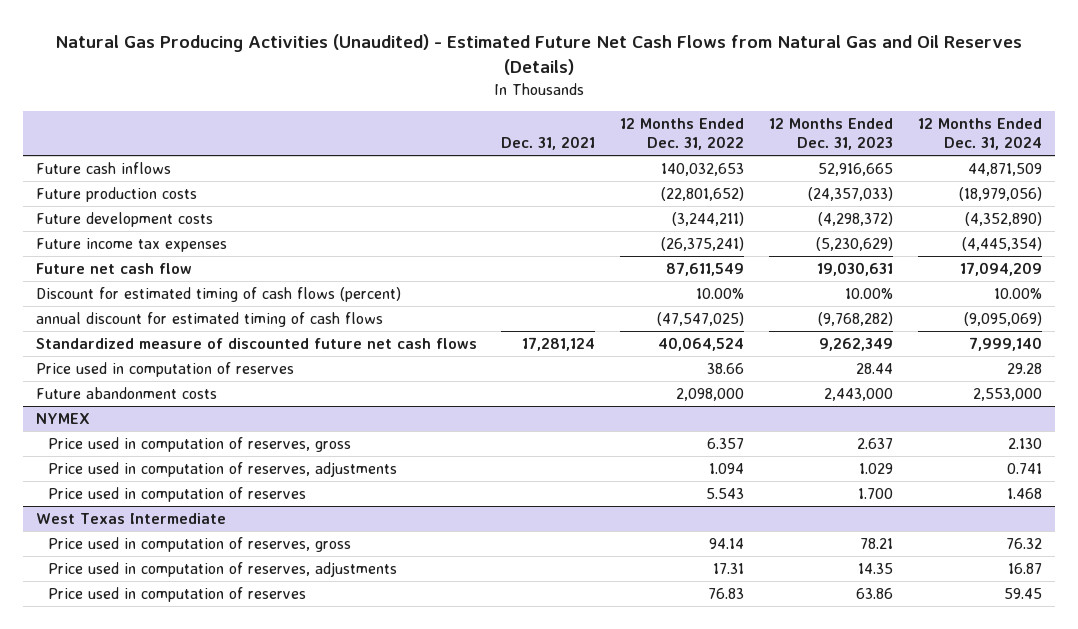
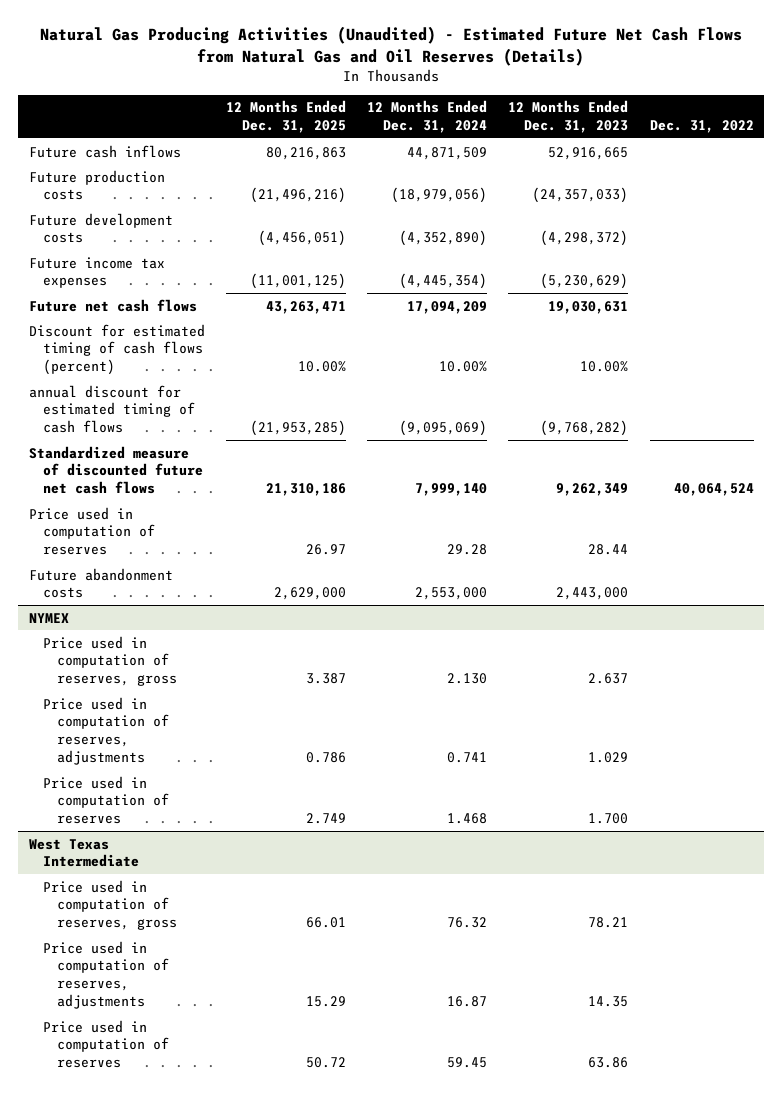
- | Dec. 31, 2021 | 12 Months Ended Dec. 31, 2022 | 12 Months Ended Dec. 31, 2023 | 12 Months Ended Dec. 31, 2024
+ | 12 Months Ended Dec. 31, 2025 | 12 Months Ended Dec. 31, 2024 | 12 Months Ended Dec. 31, 2023 | Dec. 31, 2022
- Future net cash flow | | 87,611,549 | 19,030,631 | 17,094,209
+ Future net cash flows | 43,263,471 | 17,094,209 | 19,030,631 |

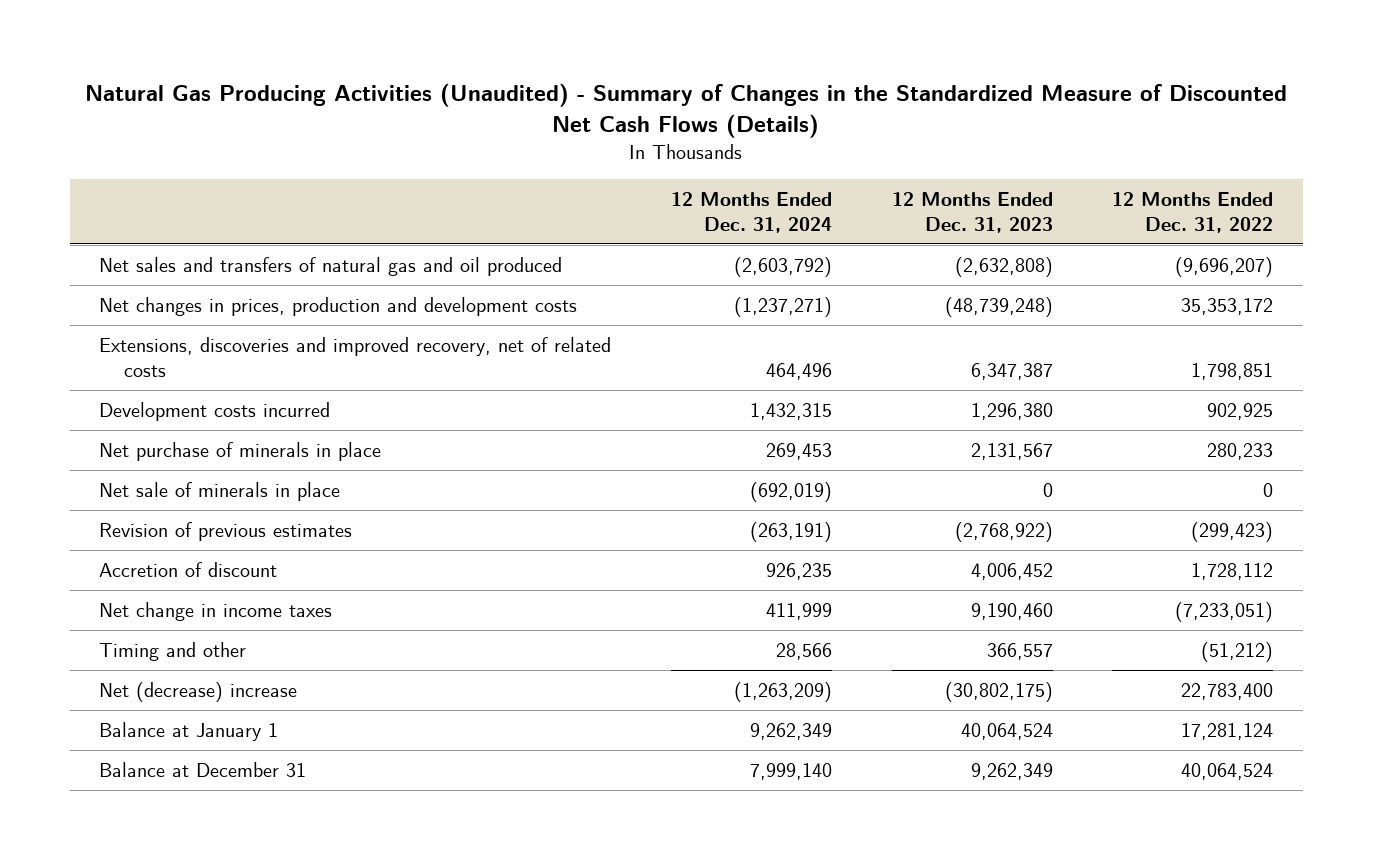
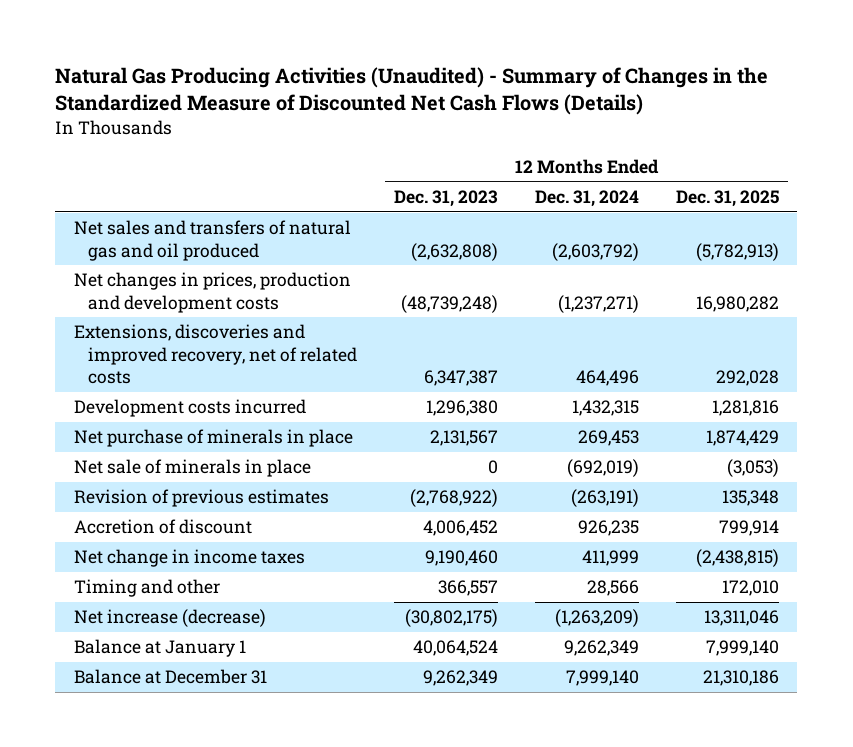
- | 12 Months Ended Dec. 31, 2024 | 12 Months Ended Dec. 31, 2023 | 12 Months Ended Dec. 31, 2022
+ | 12 Months Ended Dec. 31, 2023 | 12 Months Ended Dec. 31, 2024 | 12 Months Ended Dec. 31, 2025
- Net (decrease) increase | (1,263,209) | (30,802,175) | 22,783,400
+ Net increase (decrease) | (30,802,175) | (1,263,209) | 13,311,046

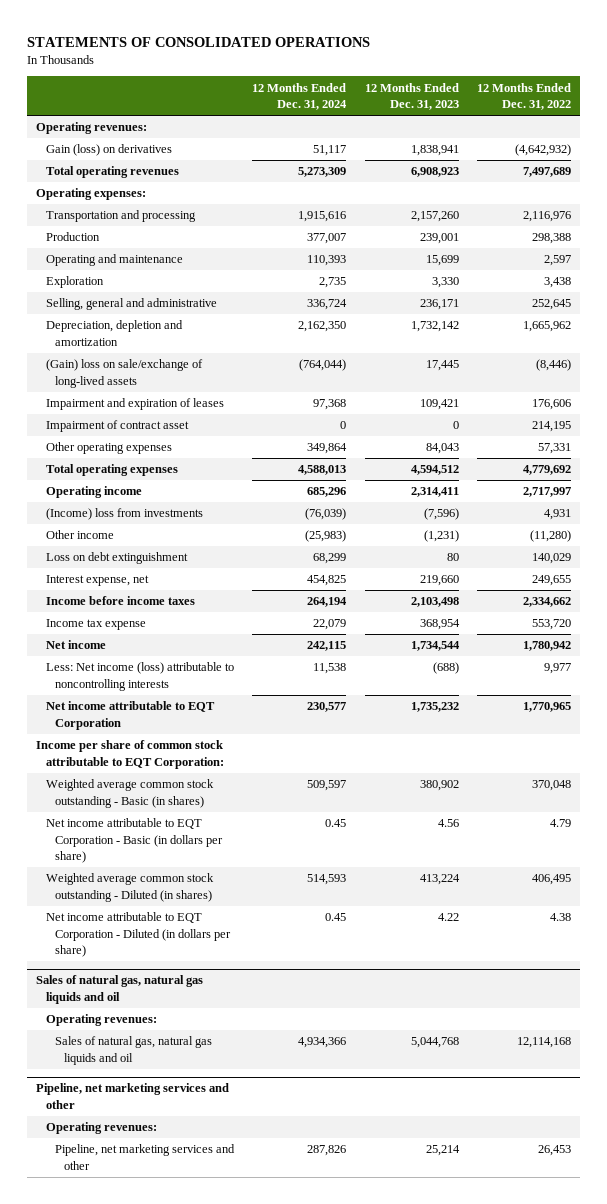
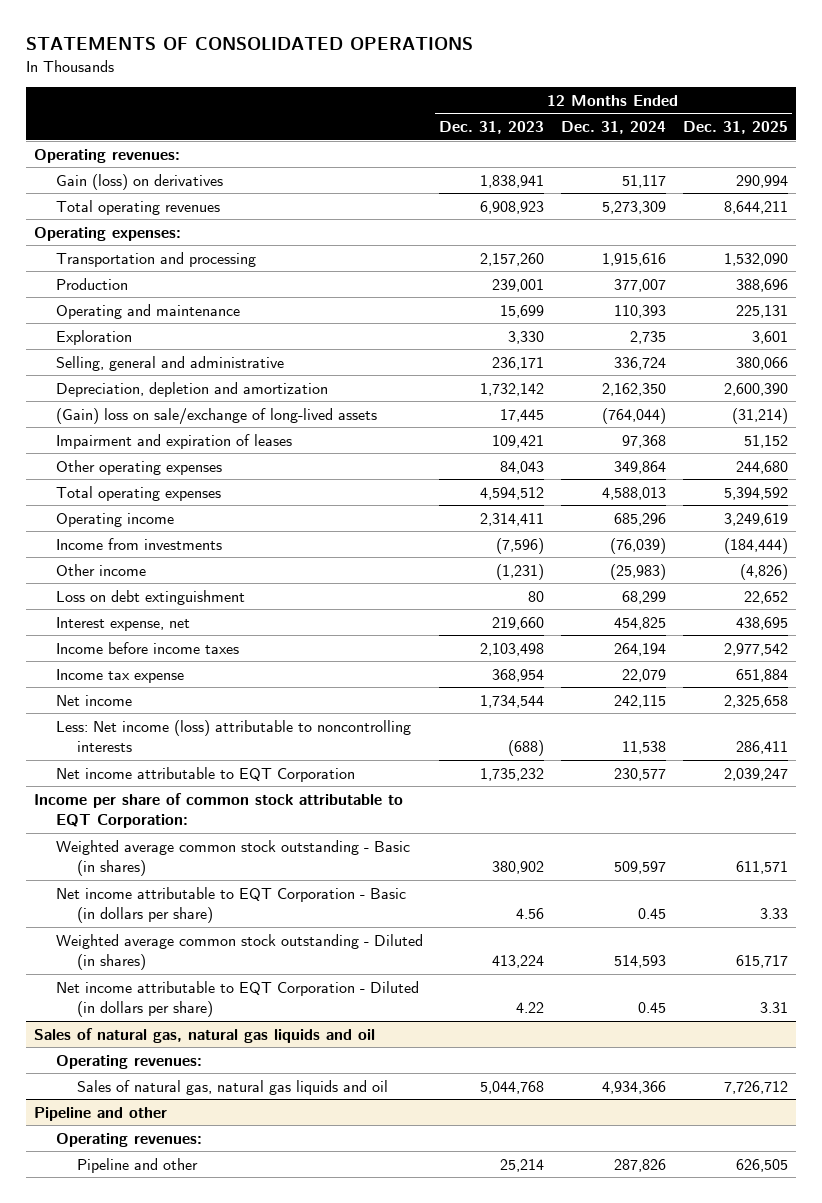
- | 12 Months Ended Dec. 31, 2024 | 12 Months Ended Dec. 31, 2023 | 12 Months Ended Dec. 31, 2022
+ | 12 Months Ended Dec. 31, 2023 | 12 Months Ended Dec. 31, 2024 | 12 Months Ended Dec. 31, 2025
- Impairment of contract asset | 0 | 0 | 214,195
- (Income) loss from investments | (76,039) | (7,596) | 4,931
+ Income from investments | (7,596) | (76,039) | (184,444)
- Pipeline, net marketing services and other
+ Pipeline and other
- Pipeline, net marketing services and other | 287,826 | 25,214 | 26,453
+ Pipeline and other | 25,214 | 287,826 | 626,505

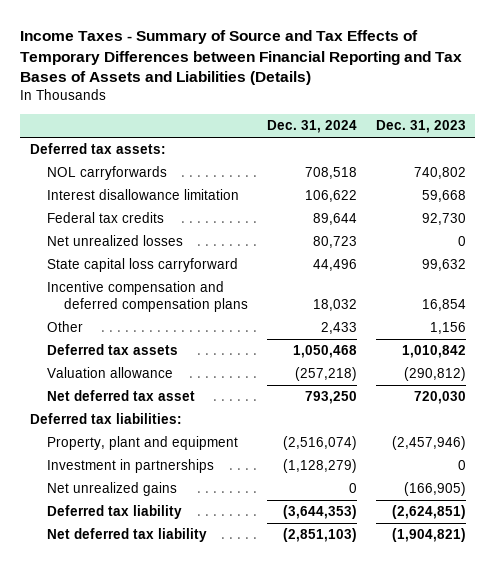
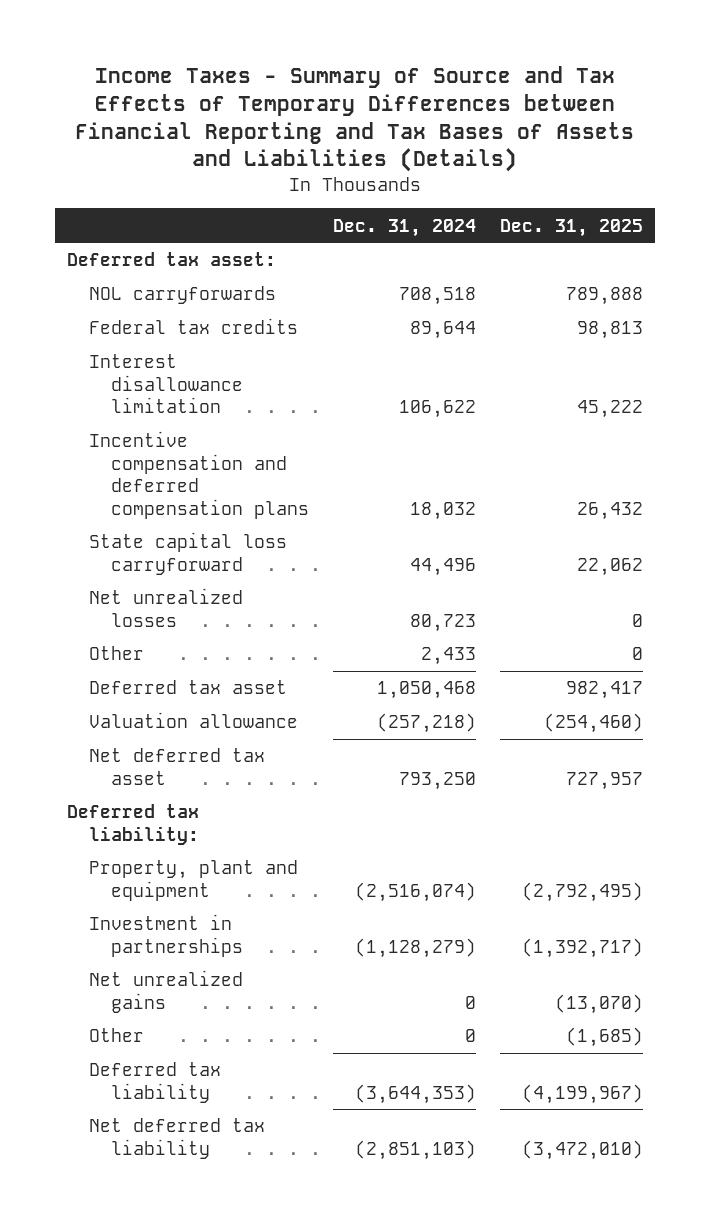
- | Dec. 31, 2024 | Dec. 31, 2023
+ | Dec. 31, 2024 | Dec. 31, 2025
- Deferred tax assets:
+ Deferred tax asset:
moved down: Interest disallowance limitation | 106,622 | 45,222
moved down: State capital loss carryforward | 44,496 | 22,062
moved down: Net unrealized losses | 80,723 | 0
- Deferred tax assets | 1,050,468 | 1,010,842
+ Deferred tax asset | 1,050,468 | 982,417
- Deferred tax liabilities:
+ Deferred tax liability:
+ Other | 0 | (1,685)

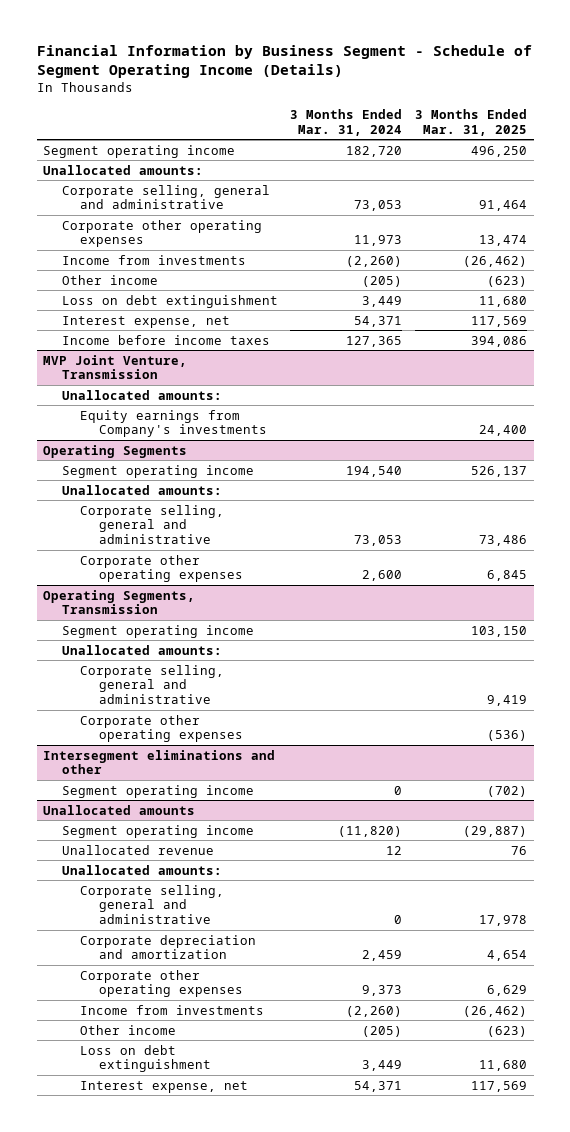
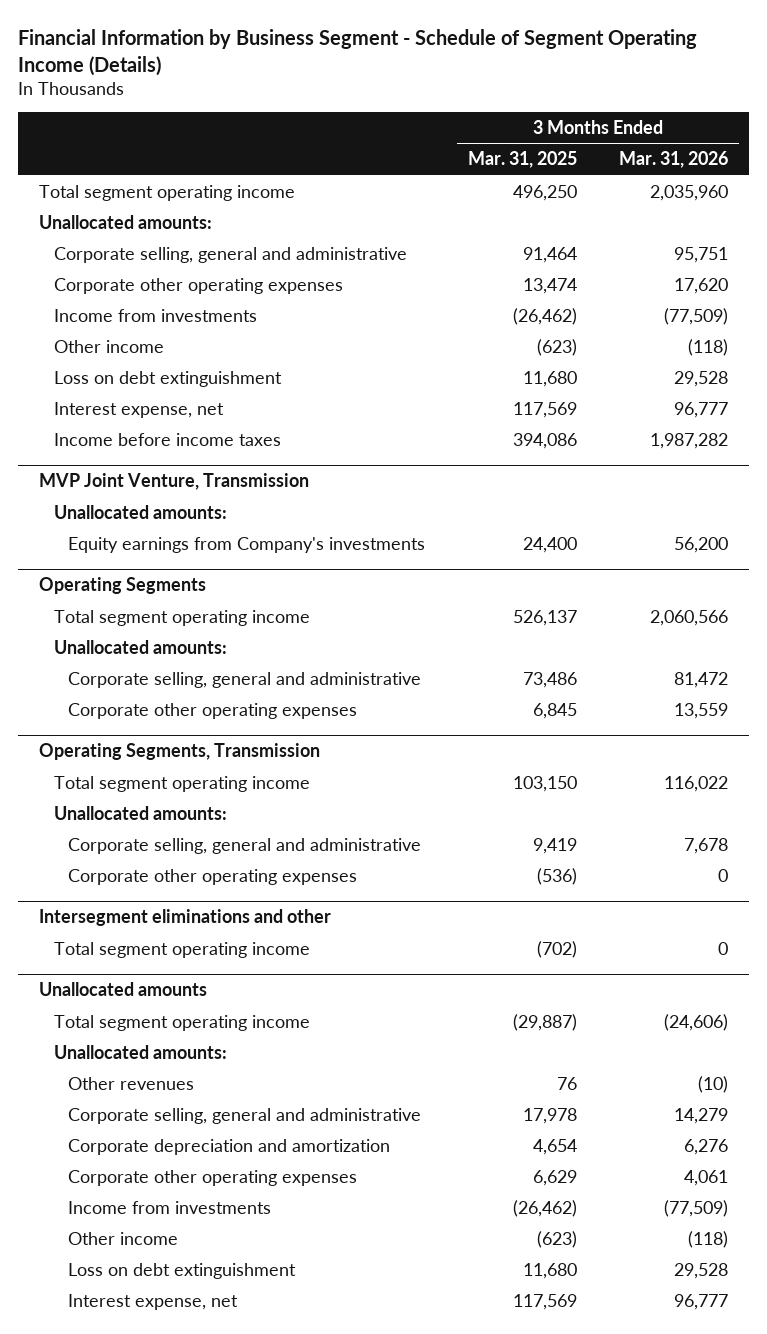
- | 3 Months Ended Mar. 31, 2024 | 3 Months Ended Mar. 31, 2025
+ | 3 Months Ended Mar. 31, 2025 | 3 Months Ended Mar. 31, 2026
- Segment operating income | 182,720 | 496,250
+ Total segment operating income | 496,250 | 2,035,960
@ Operating Segments
- Segment operating income | 194,540 | 526,137
+ Total segment operating income | 526,137 | 2,060,566
@ Operating Segments, Transmission
- Segment operating income | | 103,150
+ Total segment operating income | 103,150 | 116,022
@ Intersegment eliminations and other
- Segment operating income | 0 | (702)
+ Total segment operating income | (702) | 0
@ Unallocated amounts
- Segment operating income | (11,820) | (29,887)
- Unallocated revenue | 12 | 76
+ Total segment operating income | (29,887) | (24,606)
+ Other revenues | 76 | (10)

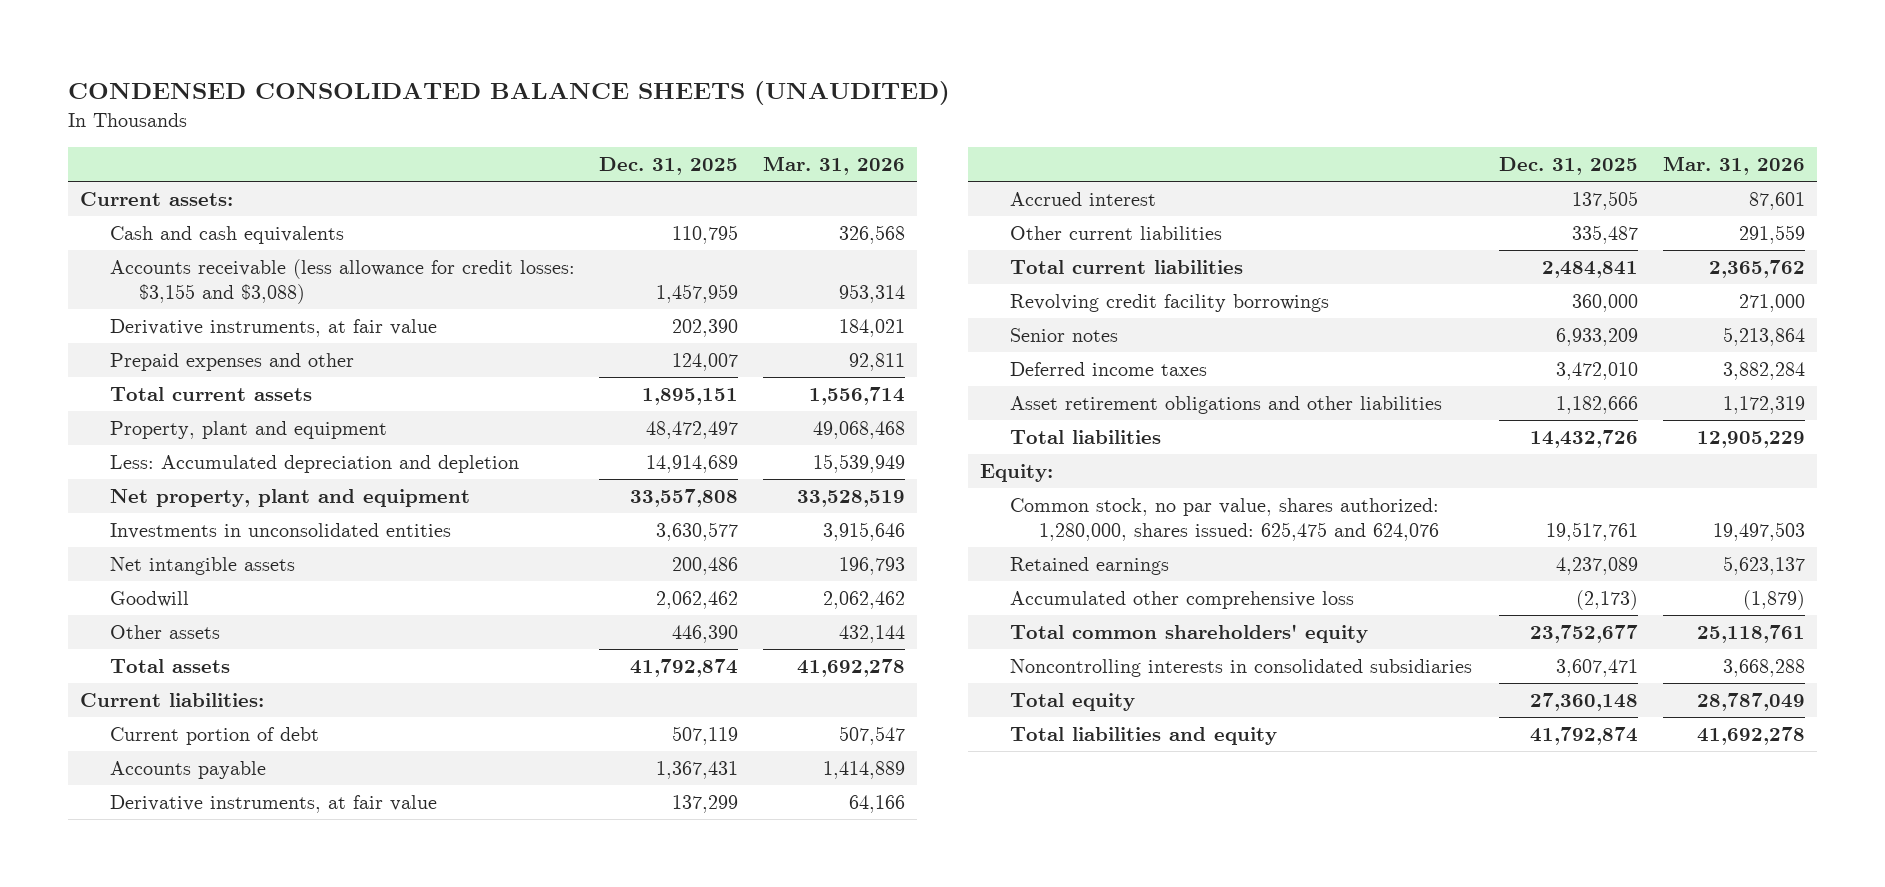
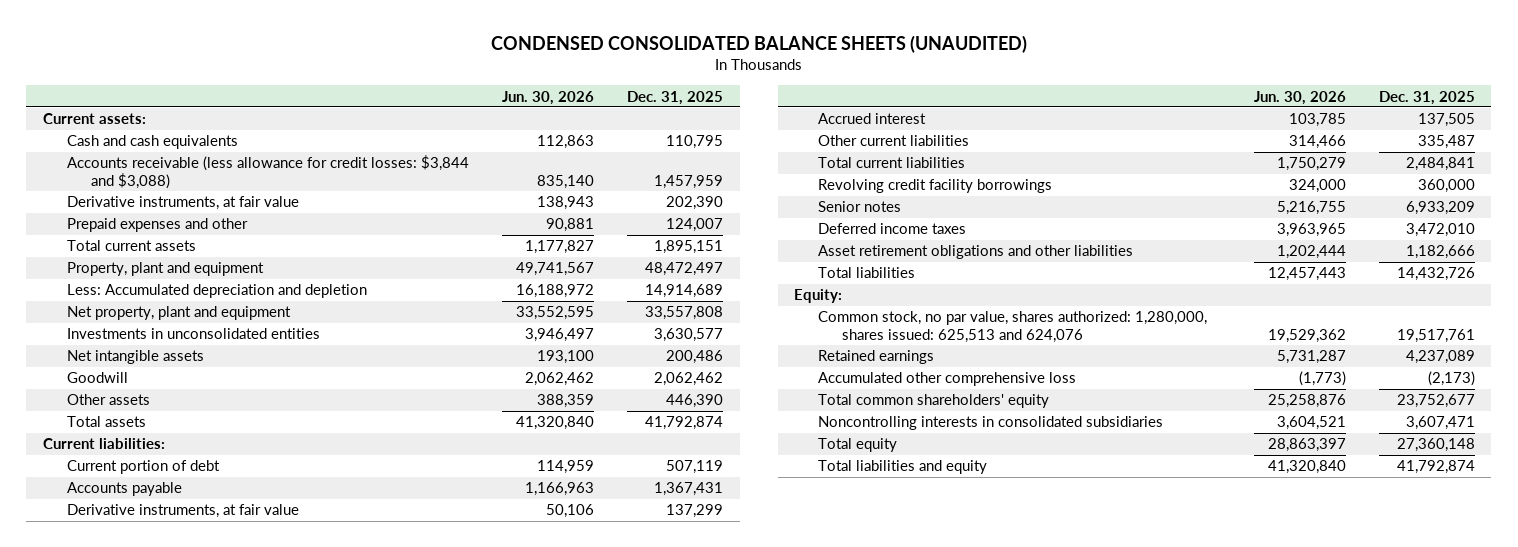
- | Dec. 31, 2025 | Mar. 31, 2026
+ | Jun. 30, 2026 | Dec. 31, 2025
- Accounts receivable (less allowance for credit losses: $3,155 and $3,088) | 1,457,959 | 953,314
+ Accounts receivable (less allowance for credit losses: $3,844 and $3,088) | 835,140 | 1,457,959
- Common stock, no par value, shares authorized: 1,280,000, shares issued: 625,475 and 624,076 | 19,517,761 | 19,497,503
+ Common stock, no par value, shares authorized: 1,280,000, shares issued: 625,513 and 624,076 | 19,529,362 | 19,517,761

